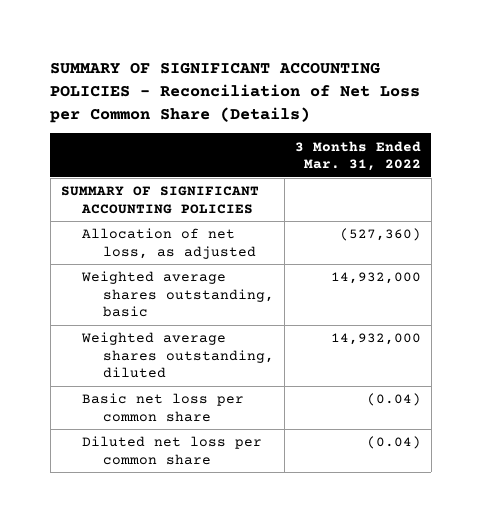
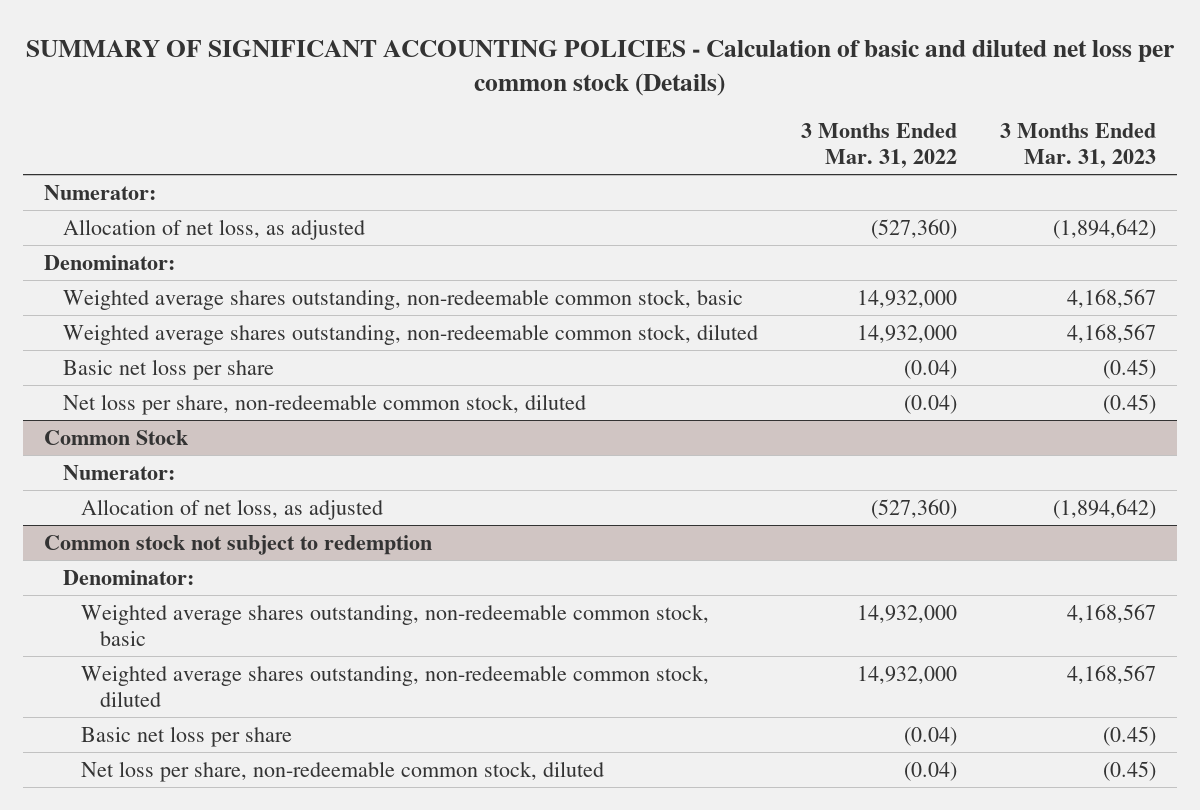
- SUMMARY OF SIGNIFICANT ACCOUNTING POLICIES - Reconciliation of Net Loss per Common Share (Details)
+ SUMMARY OF SIGNIFICANT ACCOUNTING POLICIES - Calculation of basic and diluted net loss per common stock (Details)
- | 3 Months Ended Mar. 31, 2022
+ | 3 Months Ended Mar. 31, 2022 | 3 Months Ended Mar. 31, 2023
- SUMMARY OF SIGNIFICANT ACCOUNTING POLICIES
+ Numerator:
- Weighted average shares outstanding, basic | 14,932,000
- Weighted average shares outstanding, diluted | 14,932,000
- Basic net loss per common share | (0.04)
- Diluted net loss per common share | (0.04)
+ Denominator:
+ Weighted average shares outstanding, non-redeemable common stock, basic | 14,932,000 | 4,168,567
+ Weighted average shares outstanding, non-redeemable common stock, diluted | 14,932,000 | 4,168,567
+ Basic net loss per share | (0.04) | (0.45)
+ Net loss per share, non-redeemable common stock, diluted | (0.04) | (0.45)
+ Common Stock
+ Numerator:
+ Allocation of net loss, as adjusted | (527,360) | (1,894,642)
+ Common stock not subject to redemption
+ Denominator:
+ Weighted average shares outstanding, non-redeemable common stock, basic | 14,932,000 | 4,168,567
+ Weighted average shares outstanding, non-redeemable common stock, diluted | 14,932,000 | 4,168,567
+ Basic net loss per share | (0.04) | (0.45)
+ Net loss per share, non-redeemable common stock, diluted | (0.04) | (0.45)

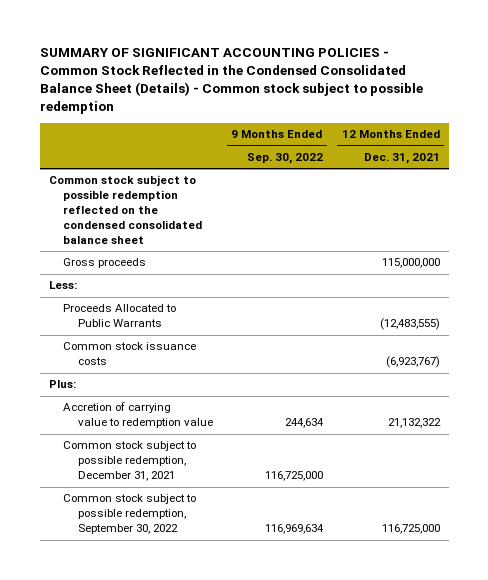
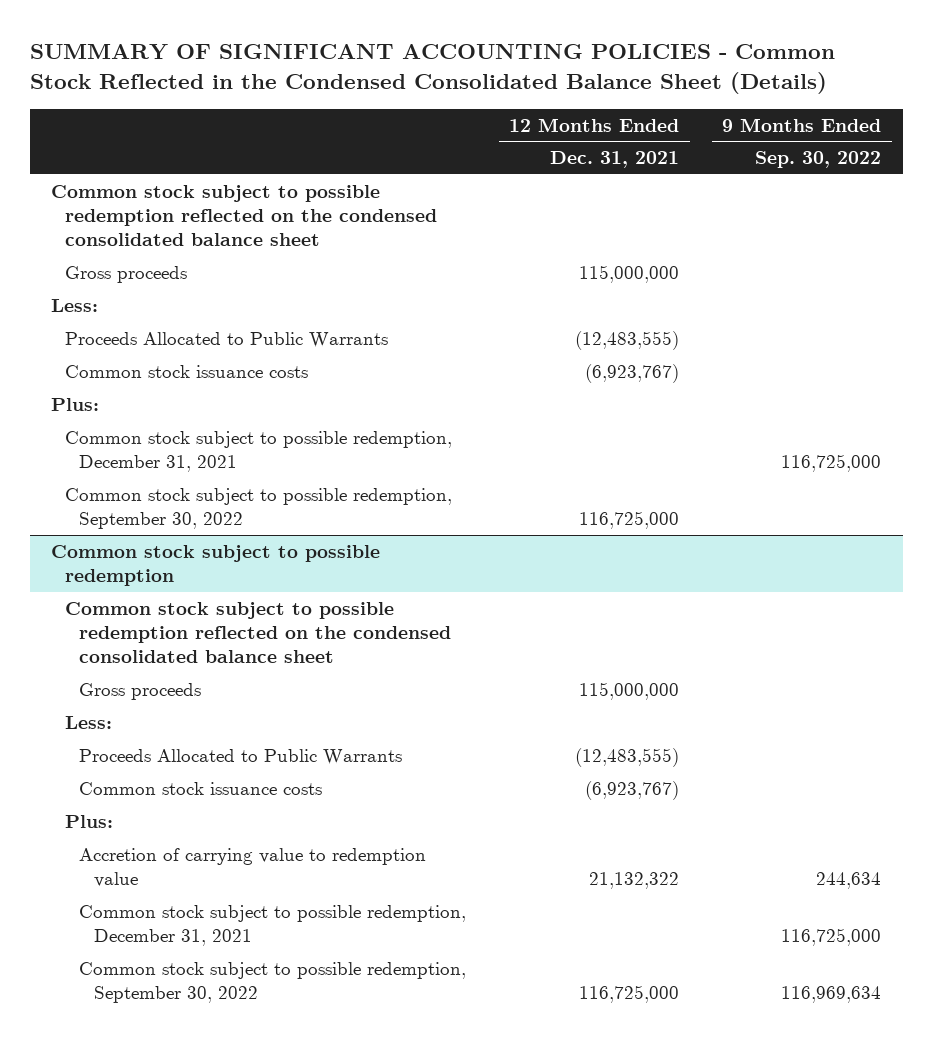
- SUMMARY OF SIGNIFICANT ACCOUNTING POLICIES - Common Stock Reflected in the Condensed Consolidated Balance Sheet (Details) - Common stock subject to possible redemption
+ SUMMARY OF SIGNIFICANT ACCOUNTING POLICIES - Common Stock Reflected in the Condensed Consolidated Balance Sheet (Details)
- | 9 Months Ended Sep. 30, 2022 | 12 Months Ended Dec. 31, 2021
+ | 12 Months Ended Dec. 31, 2021 | 9 Months Ended Sep. 30, 2022
+ Common stock subject to possible redemption, December 31, 2021 | | 116,725,000
+ Common stock subject to possible redemption, September 30, 2022 | 116,725,000 |
+ Common stock subject to possible redemption
+ Common stock subject to possible redemption reflected on the condensed consolidated balance sheet
+ Gross proceeds | 115,000,000 |
+ Less:
+ Proceeds Allocated to Public Warrants | (12,483,555) |
+ Common stock issuance costs | (6,923,767) |
+ Plus:

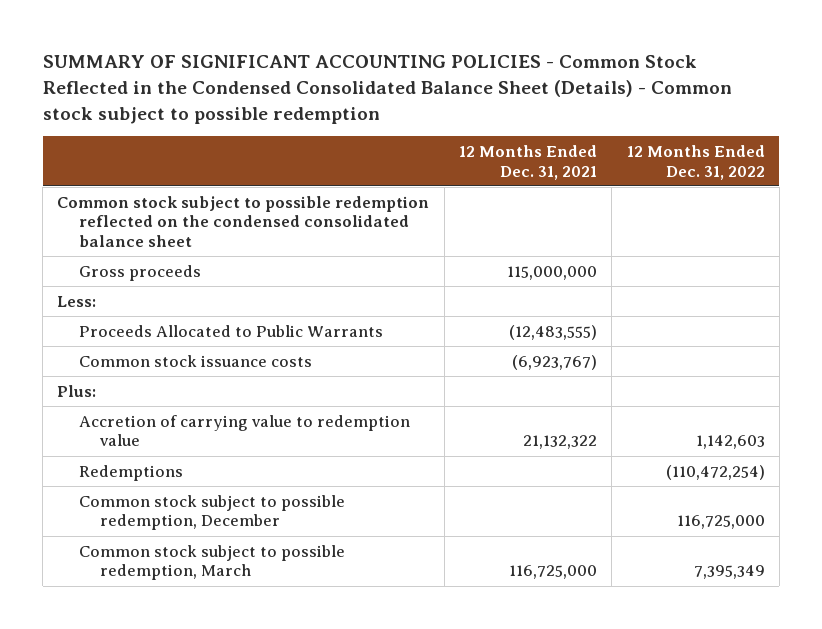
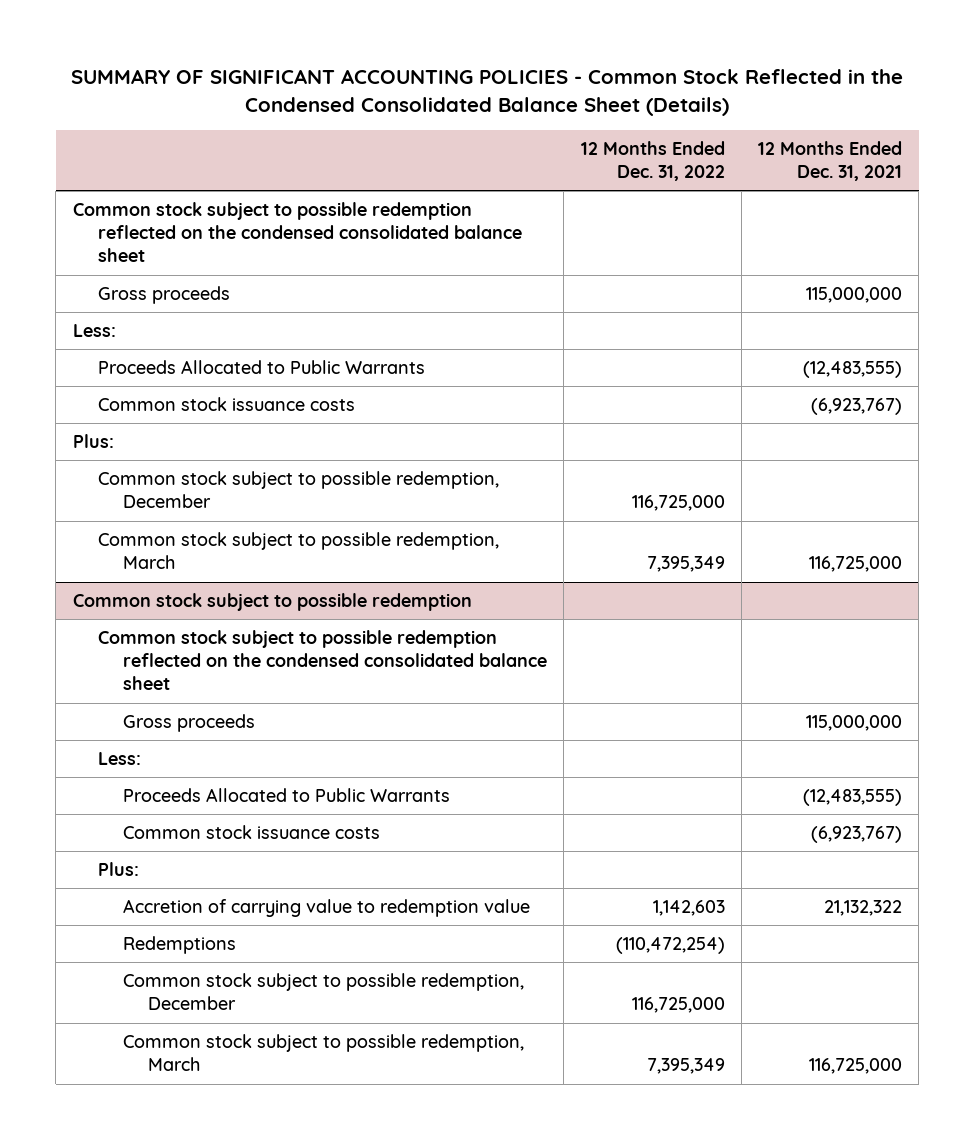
- SUMMARY OF SIGNIFICANT ACCOUNTING POLICIES - Common Stock Reflected in the Condensed Consolidated Balance Sheet (Details) - Common stock subject to possible redemption
+ SUMMARY OF SIGNIFICANT ACCOUNTING POLICIES - Common Stock Reflected in the Condensed Consolidated Balance Sheet (Details)
- | 12 Months Ended Dec. 31, 2021 | 12 Months Ended Dec. 31, 2022
+ | 12 Months Ended Dec. 31, 2022 | 12 Months Ended Dec. 31, 2021
+ Common stock subject to possible redemption, December | 116,725,000 |
+ Common stock subject to possible redemption, March | 7,395,349 | 116,725,000
+ Common stock subject to possible redemption
+ Common stock subject to possible redemption reflected on the condensed consolidated balance sheet
+ Gross proceeds | | 115,000,000
+ Less:
+ Proceeds Allocated to Public Warrants | | (12,483,555)
+ Common stock issuance costs | | (6,923,767)
+ Plus:

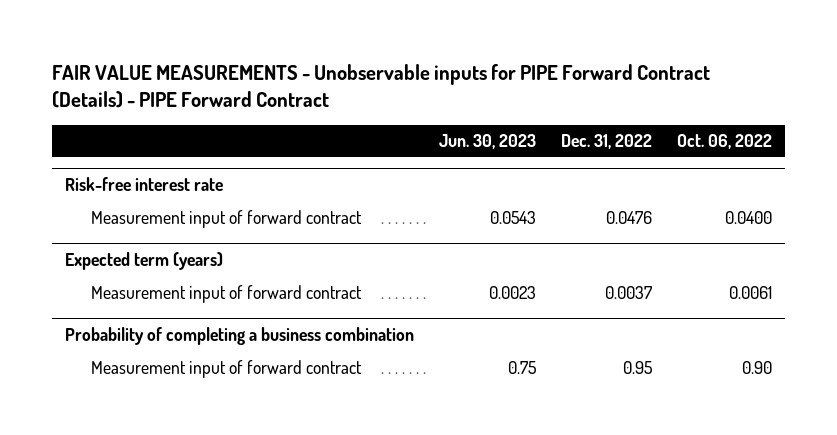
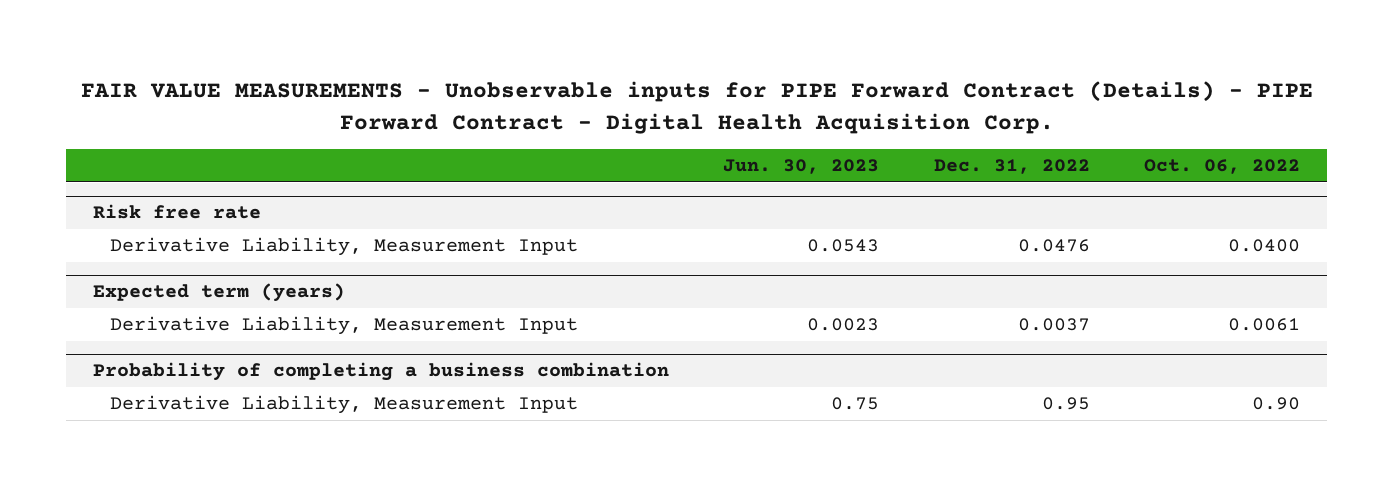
- FAIR VALUE MEASUREMENTS - Unobservable inputs for PIPE Forward Contract (Details) - PIPE Forward Contract
+ FAIR VALUE MEASUREMENTS - Unobservable inputs for PIPE Forward Contract (Details) - PIPE Forward Contract - Digital Health Acquisition Corp.
- Risk-free interest rate
- Measurement input of forward contract | 0.0543 | 0.0476 | 0.0400
+ Risk free rate
+ Derivative Liability, Measurement Input | 0.0543 | 0.0476 | 0.0400
@ Expected term (years)
- Measurement input of forward contract | 0.0023 | 0.0037 | 0.0061
+ Derivative Liability, Measurement Input | 0.0023 | 0.0037 | 0.0061
@ Probability of completing a business combination
- Measurement input of forward contract | 0.75 | 0.95 | 0.90
+ Derivative Liability, Measurement Input | 0.75 | 0.95 | 0.90

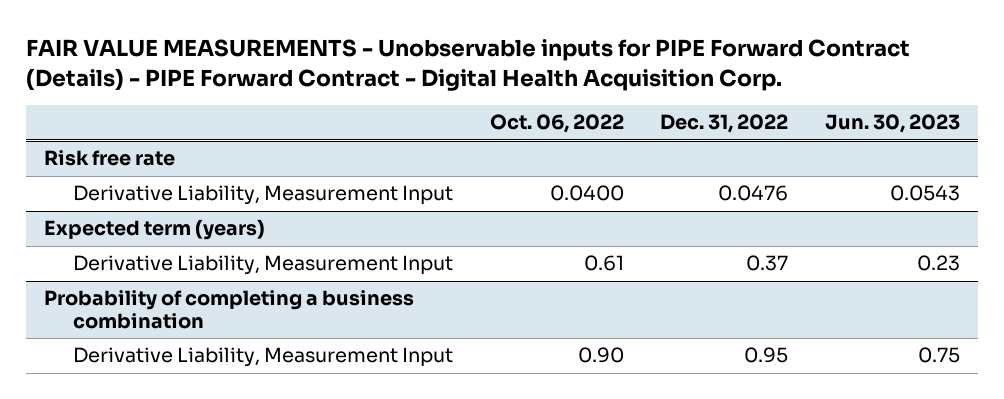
- | Jun. 30, 2023 | Dec. 31, 2022 | Oct. 06, 2022
+ | Oct. 06, 2022 | Dec. 31, 2022 | Jun. 30, 2023
@ Expected term (years)
- Derivative Liability, Measurement Input | 0.0023 | 0.0037 | 0.0061
+ Derivative Liability, Measurement Input | 0.61 | 0.37 | 0.23

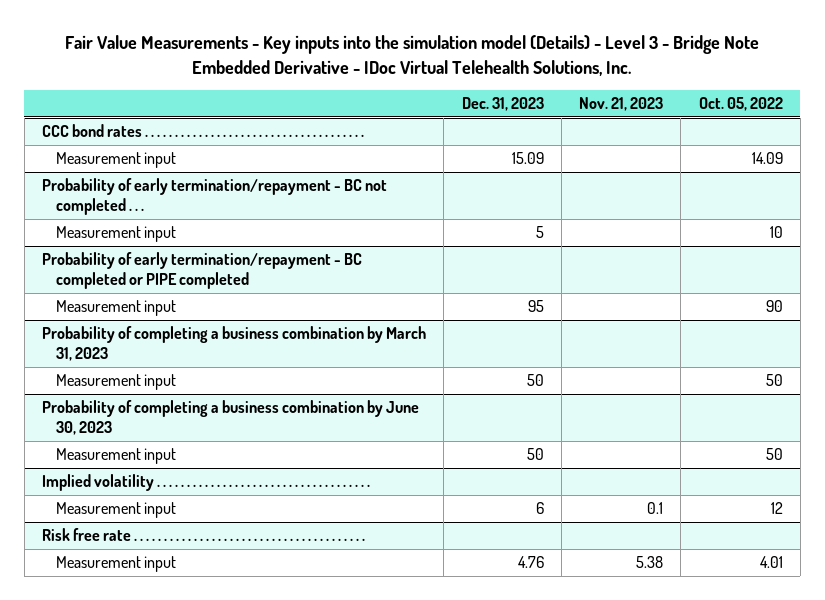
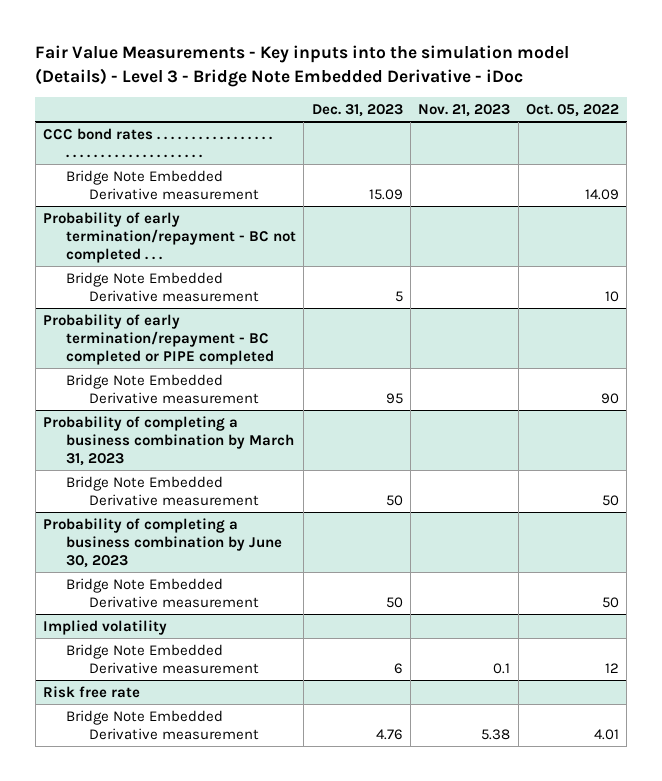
- Fair Value Measurements - Key inputs into the simulation model (Details) - Level 3 - Bridge Note Embedded Derivative - IDoc Virtual Telehealth Solutions, Inc.
+ Fair Value Measurements - Key inputs into the simulation model (Details) - Level 3 - Bridge Note Embedded Derivative - iDoc
@ CCC bond rates . . . . . . . . . . . . . . . . . . . . . . . . . . . . . . . . . . . . .
- Measurement input | 15.09 | | 14.09
+ Bridge Note Embedded Derivative measurement | 15.09 | | 14.09
@ Probability of early termination/repayment - BC not completed . . .
- Measurement input | 5 | | 10
+ Bridge Note Embedded Derivative measurement | 5 | | 10
@ Probability of early termination/repayment - BC completed or PIPE completed
- Measurement input | 95 | | 90
+ Bridge Note Embedded Derivative measurement | 95 | | 90
@ Probability of completing a business combination by March 31, 2023
- Measurement input | 50 | | 50
+ Bridge Note Embedded Derivative measurement | 50 | | 50
@ Probability of completing a business combination by June 30, 2023
- Measurement input | 50 | | 50
- Implied volatility . . . . . . . . . . . . . . . . . . . . . . . . . . . . . . . . . . . .
- Measurement input | 6 | 0.1 | 12
- Risk free rate . . . . . . . . . . . . . . . . . . . . . . . . . . . . . . . . . . . . . . .
- Measurement input | 4.76 | 5.38 | 4.01
@ Probability of completing a business combination by June 30, 2023
+ Bridge Note Embedded Derivative measurement | 50 | | 50
+ Implied volatility
+ Bridge Note Embedded Derivative measurement | 6 | 0.1 | 12
+ Risk free rate
+ Bridge Note Embedded Derivative measurement | 4.76 | 5.38 | 4.01

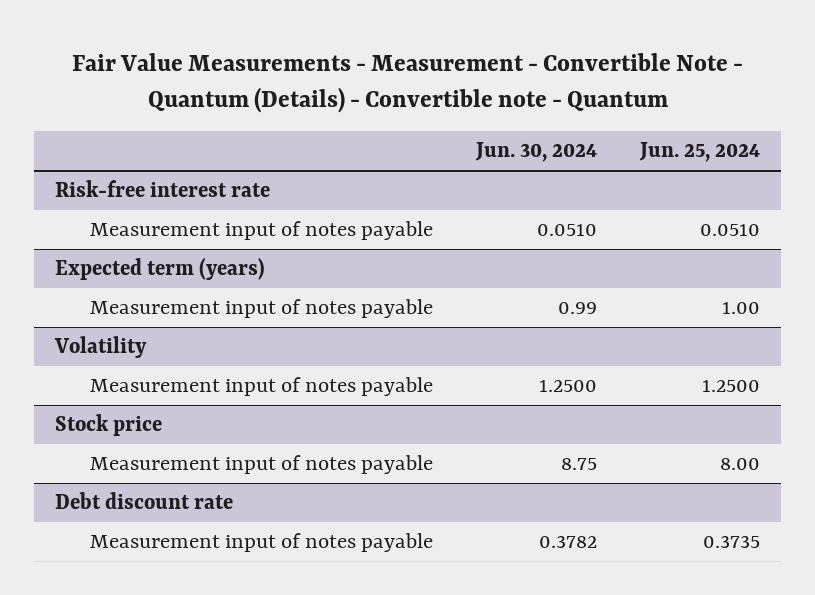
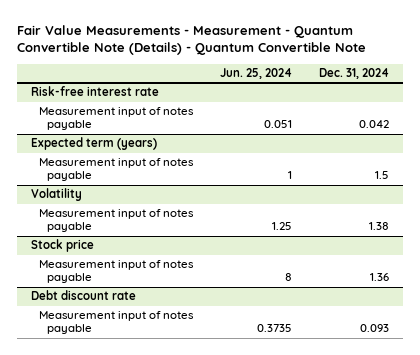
- Fair Value Measurements - Measurement - Convertible Note - Quantum (Details) - Convertible note - Quantum
+ Fair Value Measurements - Measurement - Quantum Convertible Note (Details) - Quantum Convertible Note
- | Jun. 30, 2024 | Jun. 25, 2024
+ | Jun. 25, 2024 | Dec. 31, 2024
@ Risk-free interest rate
- Measurement input of notes payable | 0.0510 | 0.0510
+ Measurement input of notes payable | 0.051 | 0.042
@ Expected term (years)
- Measurement input of notes payable | 0.99 | 1.00
+ Measurement input of notes payable | 1 | 1.5
@ Volatility
- Measurement input of notes payable | 1.2500 | 1.2500
+ Measurement input of notes payable | 1.25 | 1.38
@ Stock price
- Measurement input of notes payable | 8.75 | 8.00
+ Measurement input of notes payable | 8 | 1.36

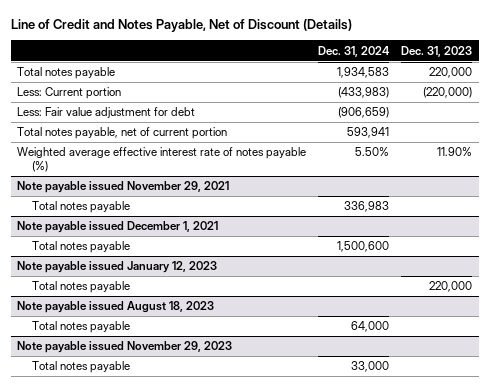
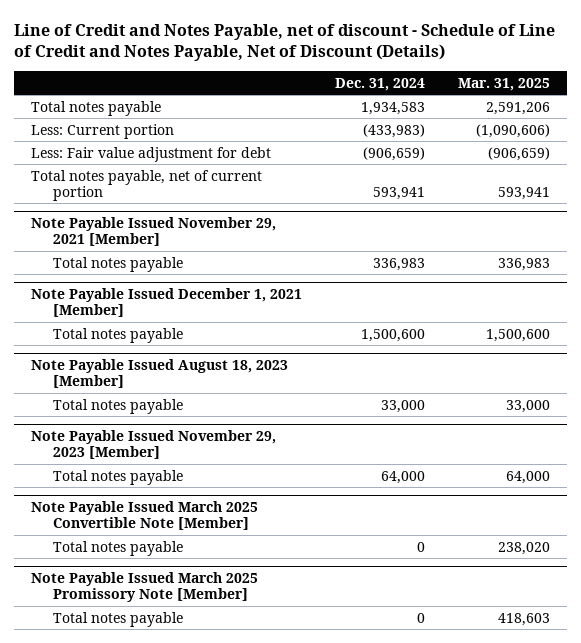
- Line of Credit and Notes Payable, Net of Discount (Details)
+ Line of Credit and Notes Payable, net of discount - Schedule of Line of Credit and Notes Payable, Net of Discount (Details)
- | Dec. 31, 2024 | Dec. 31, 2023
+ | Dec. 31, 2024 | Mar. 31, 2025
- Weighted average effective interest rate of notes payable (%) | 5.50% | 11.90%
- Note payable issued November 29, 2021
+ Note Payable Issued November 29, 2021 [Member]
- Note payable issued December 1, 2021
+ Note Payable Issued December 1, 2021 [Member]
- Note payable issued January 12, 2023
- Total notes payable | | 220,000
- Note payable issued August 18, 2023
- Total notes payable | 64,000 |
- Note payable issued November 29, 2023
+ Note Payable Issued August 18, 2023 [Member]
+ Note Payable Issued November 29, 2023 [Member]
+ Total notes payable | 64,000 | 64,000
+ Note Payable Issued March 2025 Convertible Note [Member]
+ Total notes payable | 0 | 238,020
+ Note Payable Issued March 2025 Promissory Note [Member]
+ Total notes payable | 0 | 418,603

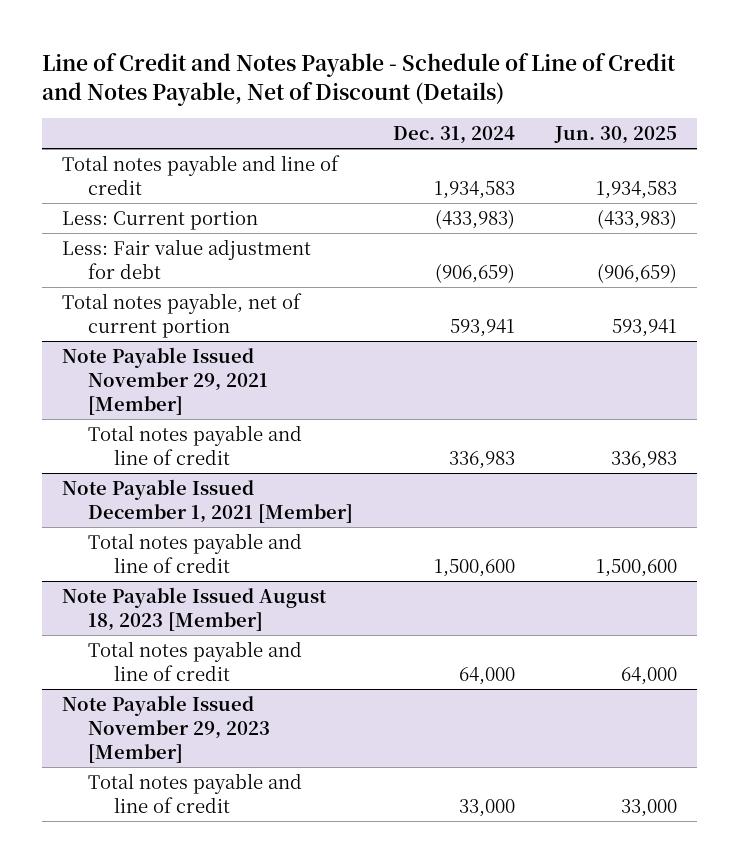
- Line of Credit and Notes Payable, net of discount - Schedule of Line of Credit and Notes Payable, Net of Discount (Details)
+ Line of Credit and Notes Payable - Schedule of Line of Credit and Notes Payable, Net of Discount (Details)
- | Dec. 31, 2024 | Mar. 31, 2025
+ | Dec. 31, 2024 | Jun. 30, 2025
- Total notes payable | 1,934,583 | 2,591,206
+ Total notes payable and line of credit | 1,934,583 | 1,934,583
@ Note Payable Issued November 29, 2021 [Member]
- Total notes payable | 336,983 | 336,983
+ Total notes payable and line of credit | 336,983 | 336,983
@ Note Payable Issued December 1, 2021 [Member]
- Total notes payable | 1,500,600 | 1,500,600
+ Total notes payable and line of credit | 1,500,600 | 1,500,600
@ Note Payable Issued August 18, 2023 [Member]
- Total notes payable | 33,000 | 33,000
+ Total notes payable and line of credit | 64,000 | 64,000
@ Note Payable Issued November 29, 2023 [Member]
- Total notes payable | 64,000 | 64,000
- Note Payable Issued March 2025 Convertible Note [Member]
- Total notes payable | 0 | 238,020
- Note Payable Issued March 2025 Promissory Note [Member]
- Total notes payable | 0 | 418,603
@ Note Payable Issued November 29, 2023 [Member]
+ Total notes payable and line of credit | 33,000 | 33,000

